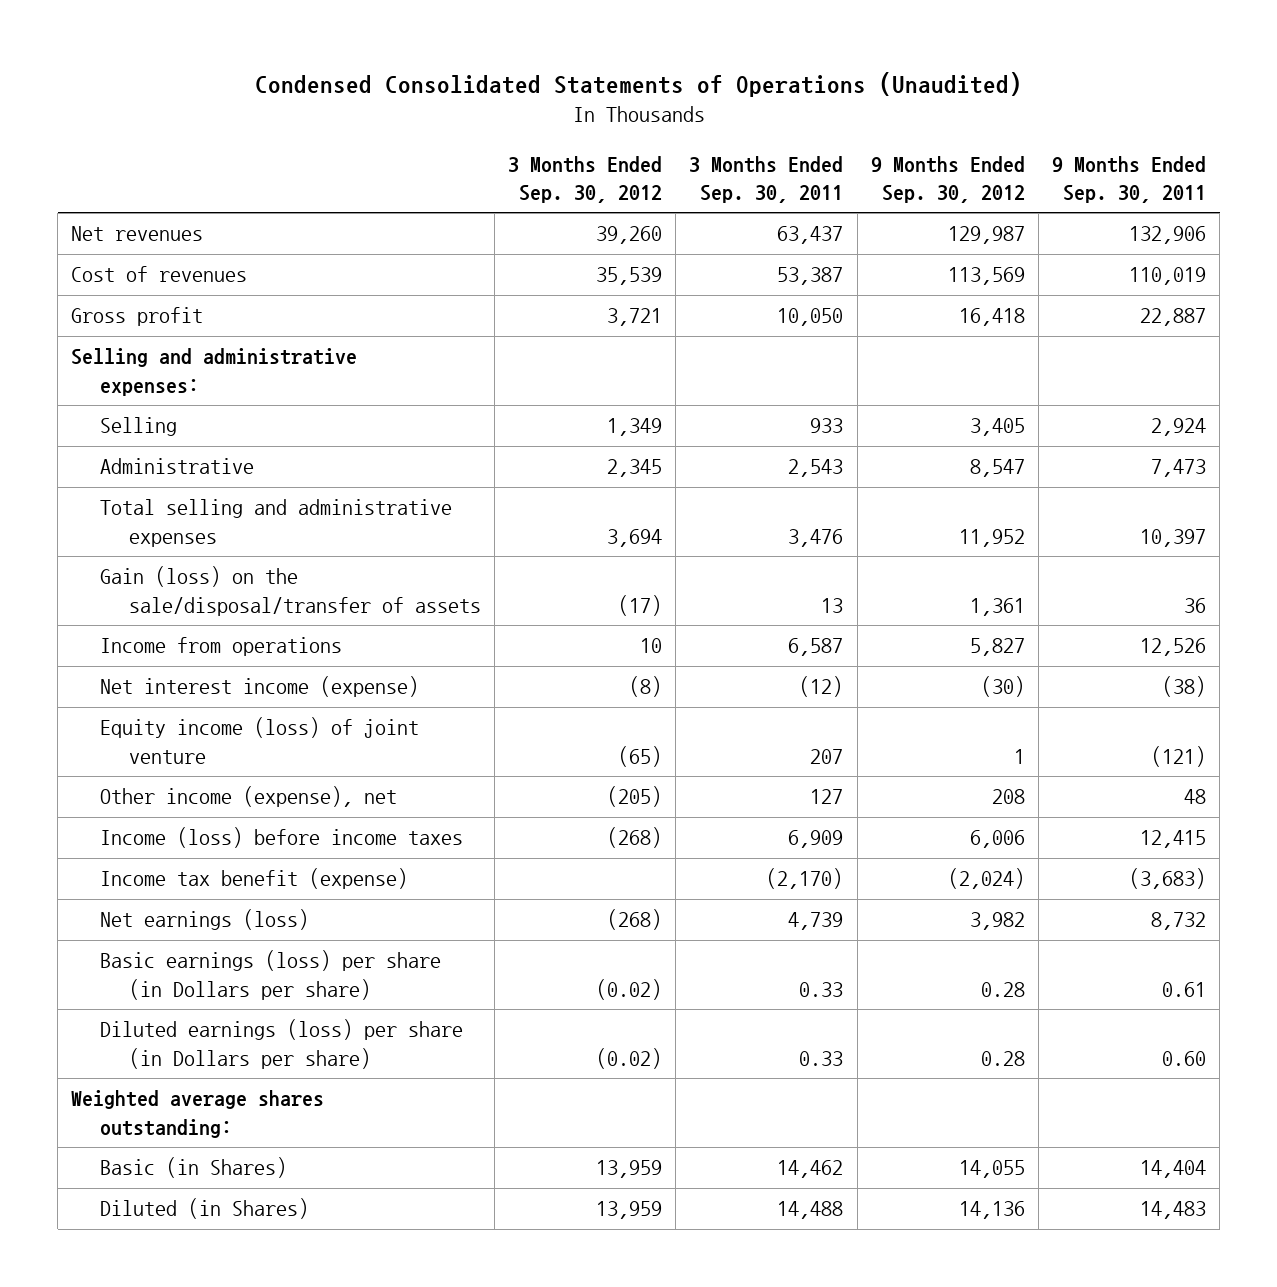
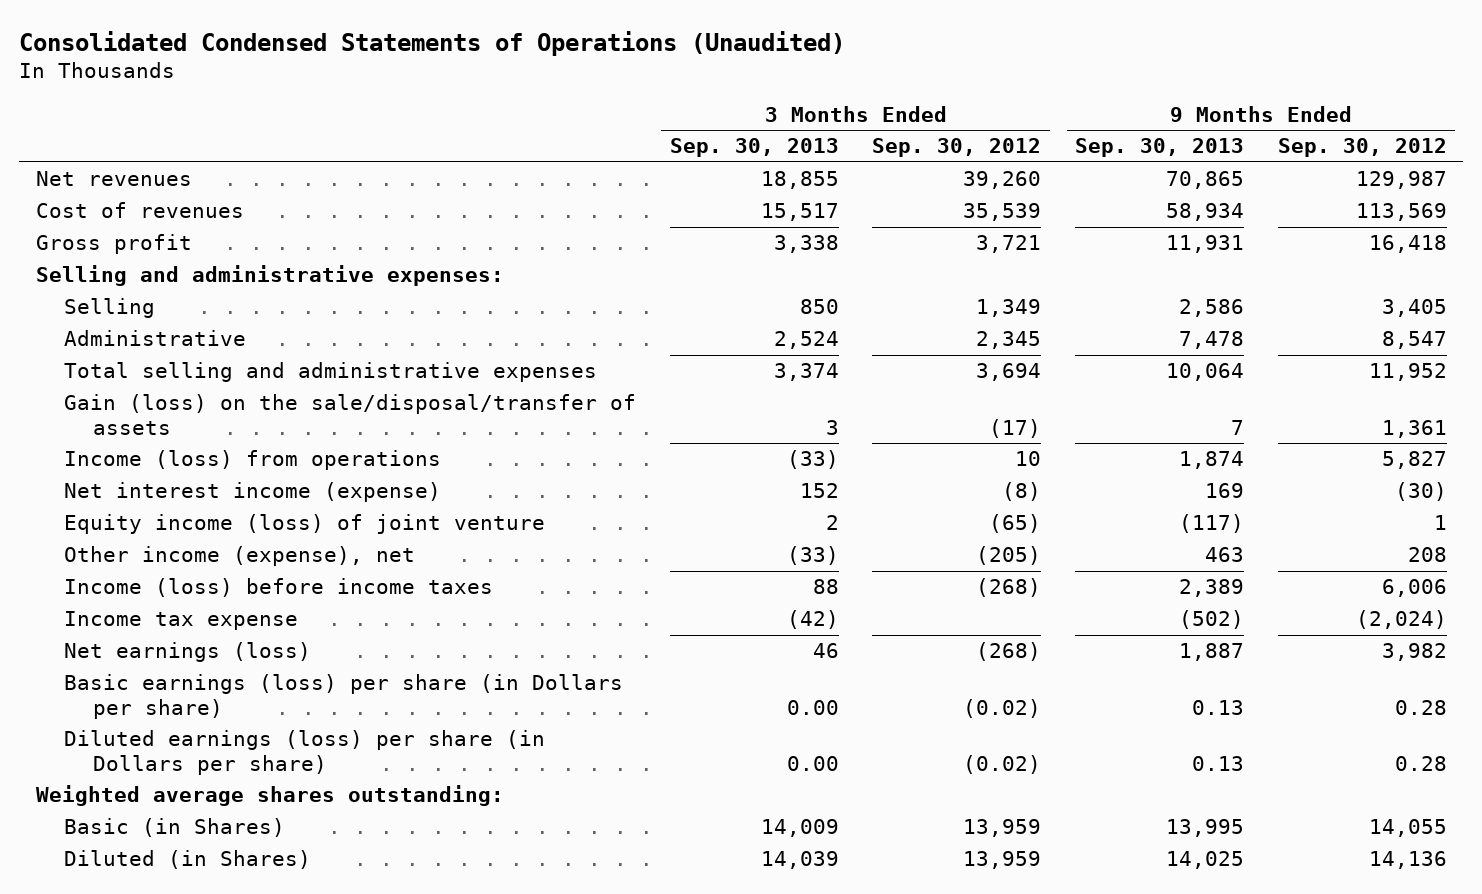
- Condensed Consolidated Statements of Operations (Unaudited)
+ Consolidated Condensed Statements of Operations (Unaudited)
- | 3 Months Ended Sep. 30, 2012 | 3 Months Ended Sep. 30, 2011 | 9 Months Ended Sep. 30, 2012 | 9 Months Ended Sep. 30, 2011
+ | 3 Months Ended Sep. 30, 2013 | 3 Months Ended Sep. 30, 2012 | 9 Months Ended Sep. 30, 2013 | 9 Months Ended Sep. 30, 2012
- Income from operations | 10 | 6,587 | 5,827 | 12,526
+ Income (loss) from operations | (33) | 10 | 1,874 | 5,827
- Income tax benefit (expense) | | (2,170) | (2,024) | (3,683)
+ Income tax expense | (42) | | (502) | (2,024)

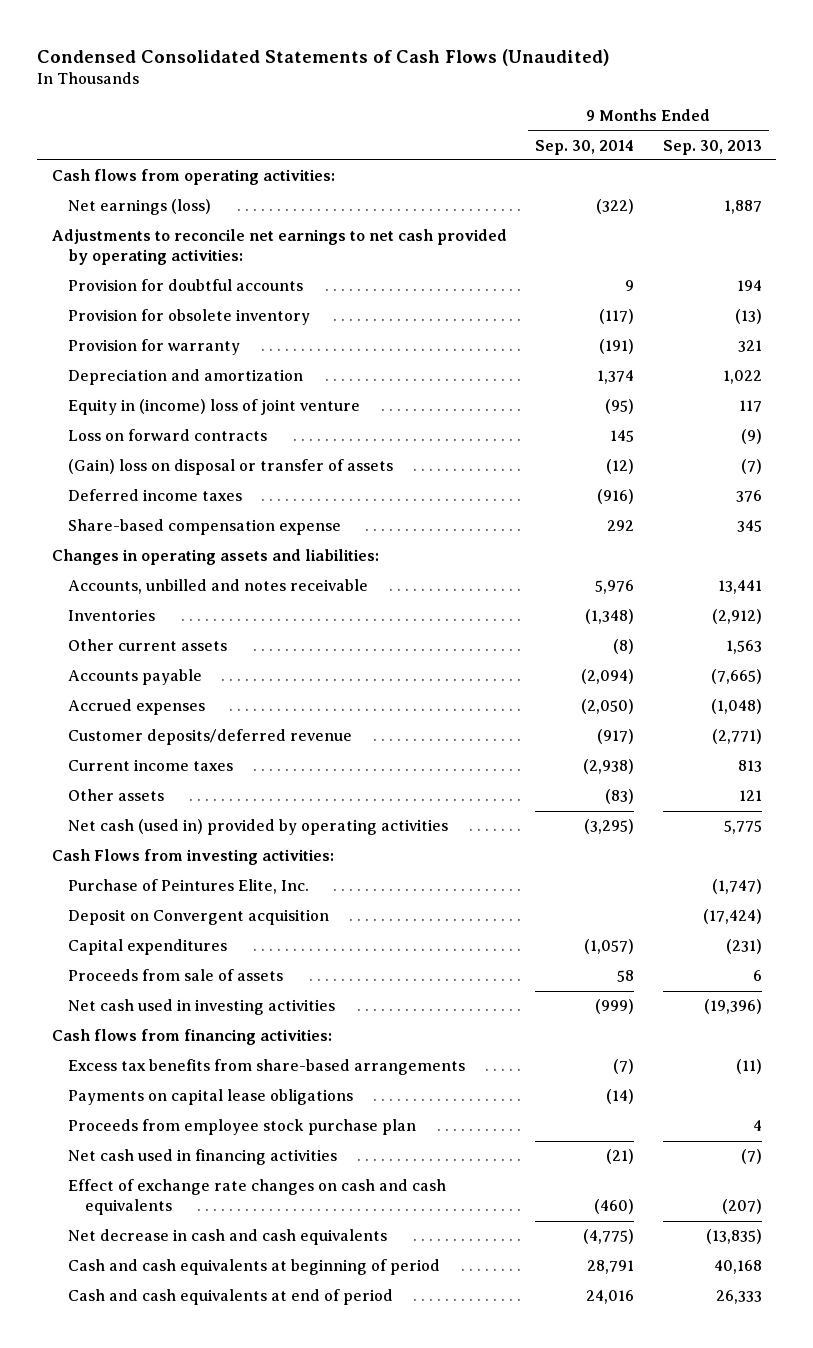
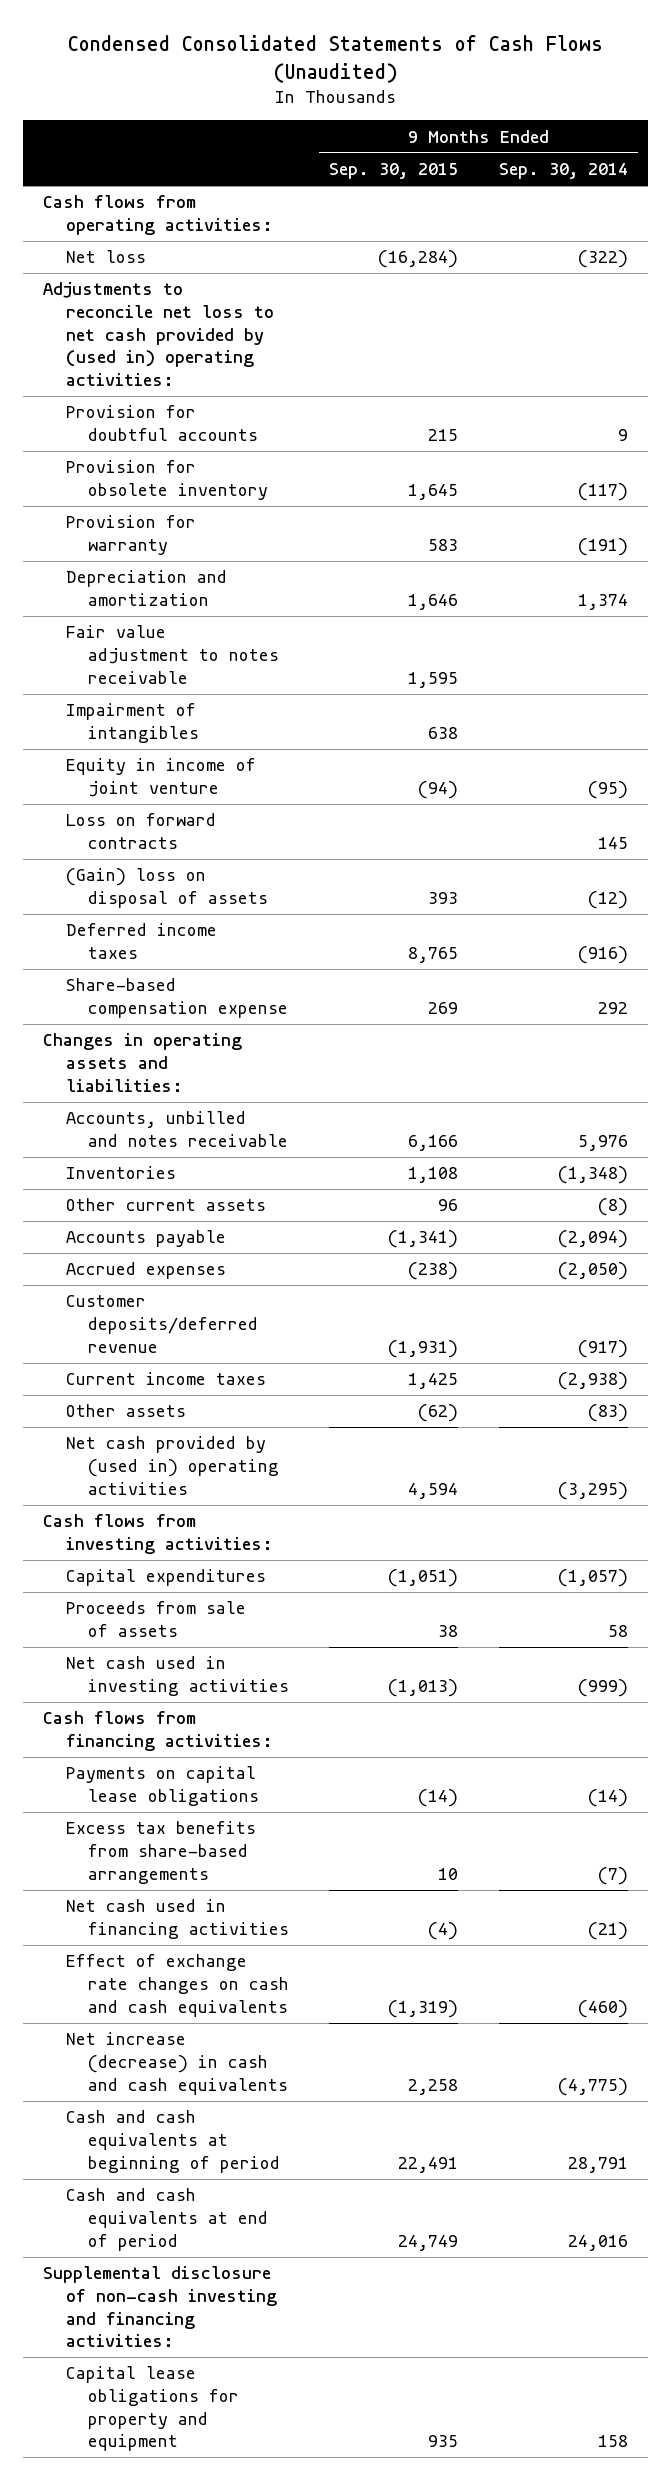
- | 9 Months Ended Sep. 30, 2014 | 9 Months Ended Sep. 30, 2013
+ | 9 Months Ended Sep. 30, 2015 | 9 Months Ended Sep. 30, 2014
- Net earnings (loss) | (322) | 1,887
- Adjustments to reconcile net earnings to net cash provided by operating activities:
+ Net loss | (16,284) | (322)
+ Adjustments to reconcile net loss to net cash provided by (used in) operating activities:
- Equity in (income) loss of joint venture | (95) | 117
+ Fair value adjustment to notes receivable | 1,595 |
+ Impairment of intangibles | 638 |
+ Equity in income of joint venture | (94) | (95)
- (Gain) loss on disposal or transfer of assets | (12) | (7)
+ (Gain) loss on disposal of assets | 393 | (12)
- Net cash (used in) provided by operating activities | (3,295) | 5,775
- Cash Flows from investing activities:
- Purchase of Peintures Elite, Inc. | | (1,747)
- Deposit on Convergent acquisition | | (17,424)
+ Net cash provided by (used in) operating activities | 4,594 | (3,295)
+ Cash flows from investing activities:
- Proceeds from employee stock purchase plan | | 4
moved down: Excess tax benefits from share-based arrangements | 10 | (7)
- Net decrease in cash and cash equivalents | (4,775) | (13,835)
+ Net increase (decrease) in cash and cash equivalents | 2,258 | (4,775)
+ Supplemental disclosure of non-cash investing and financing activities:
+ Capital lease obligations for property and equipment | 935 | 158

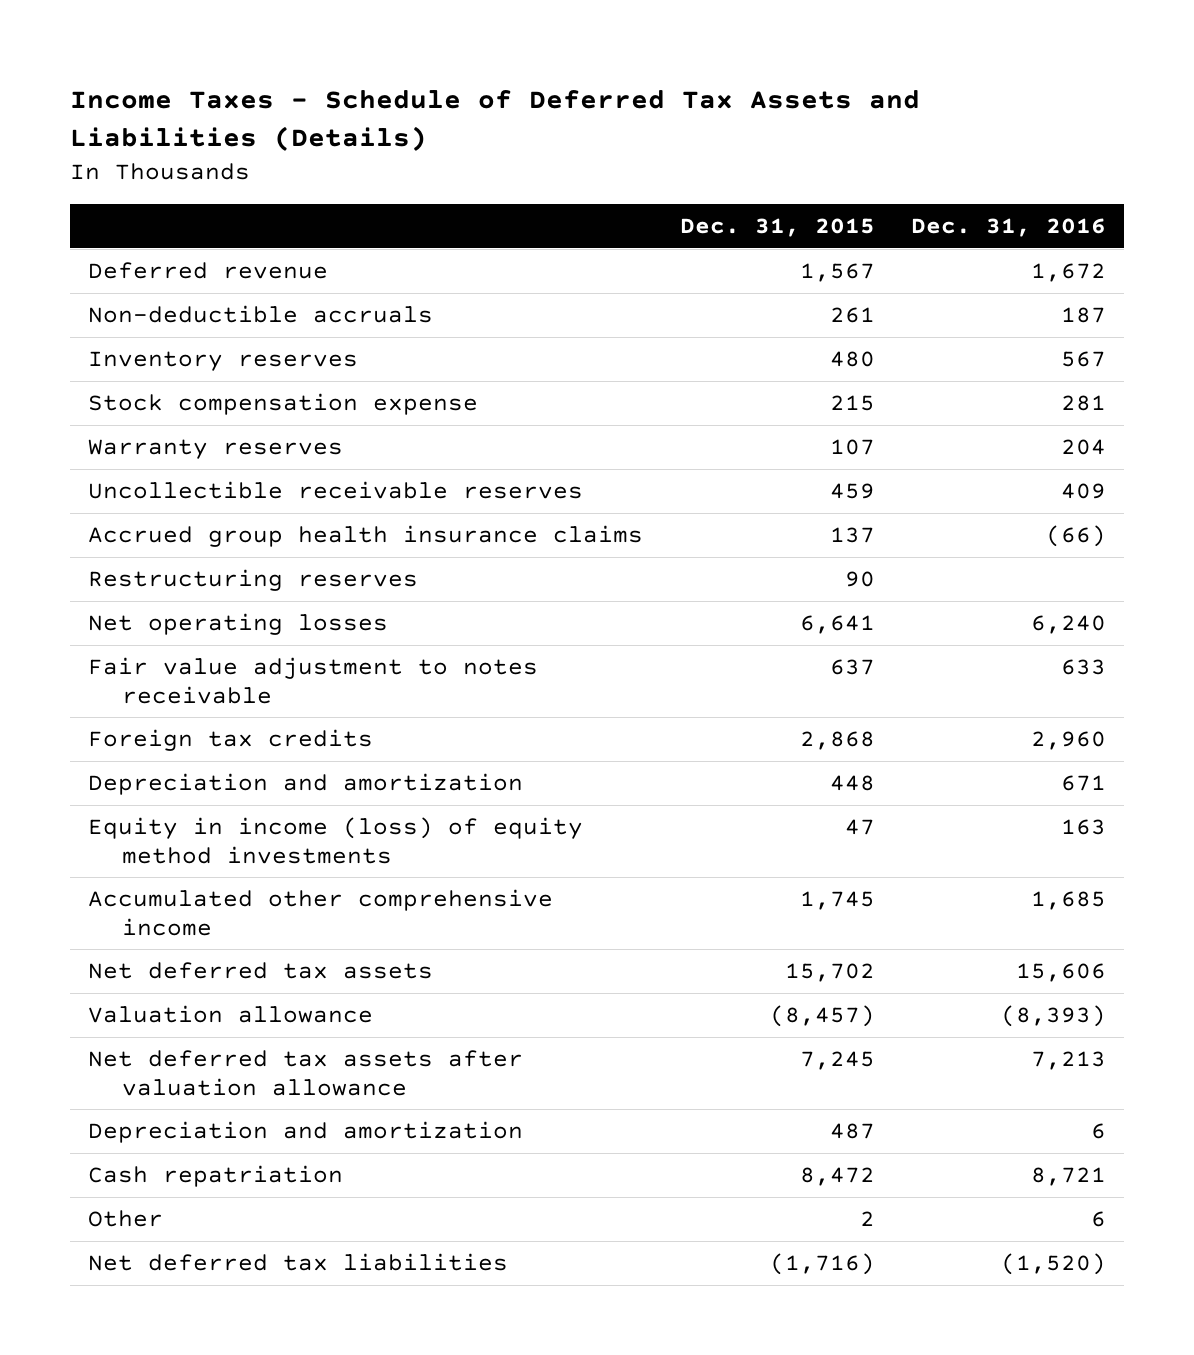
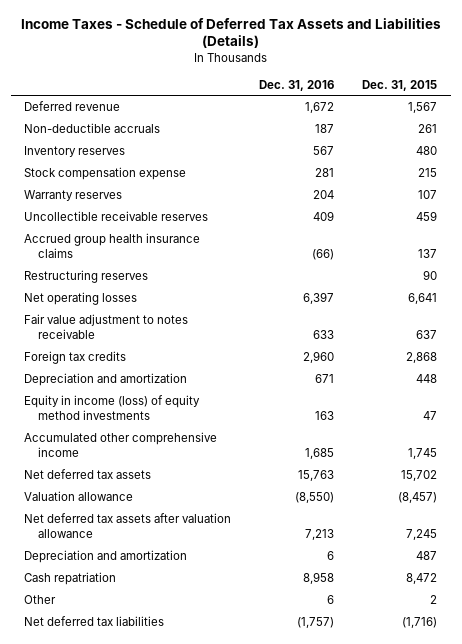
- | Dec. 31, 2015 | Dec. 31, 2016
+ | Dec. 31, 2016 | Dec. 31, 2015
- Net operating losses | 6,641 | 6,240
+ Net operating losses | 6,397 | 6,641
- Net deferred tax assets | 15,702 | 15,606
- Valuation allowance | (8,457) | (8,393)
+ Net deferred tax assets | 15,763 | 15,702
+ Valuation allowance | (8,550) | (8,457)
- Cash repatriation | 8,472 | 8,721
+ Cash repatriation | 8,958 | 8,472
- Net deferred tax liabilities | (1,716) | (1,520)
+ Net deferred tax liabilities | (1,757) | (1,716)

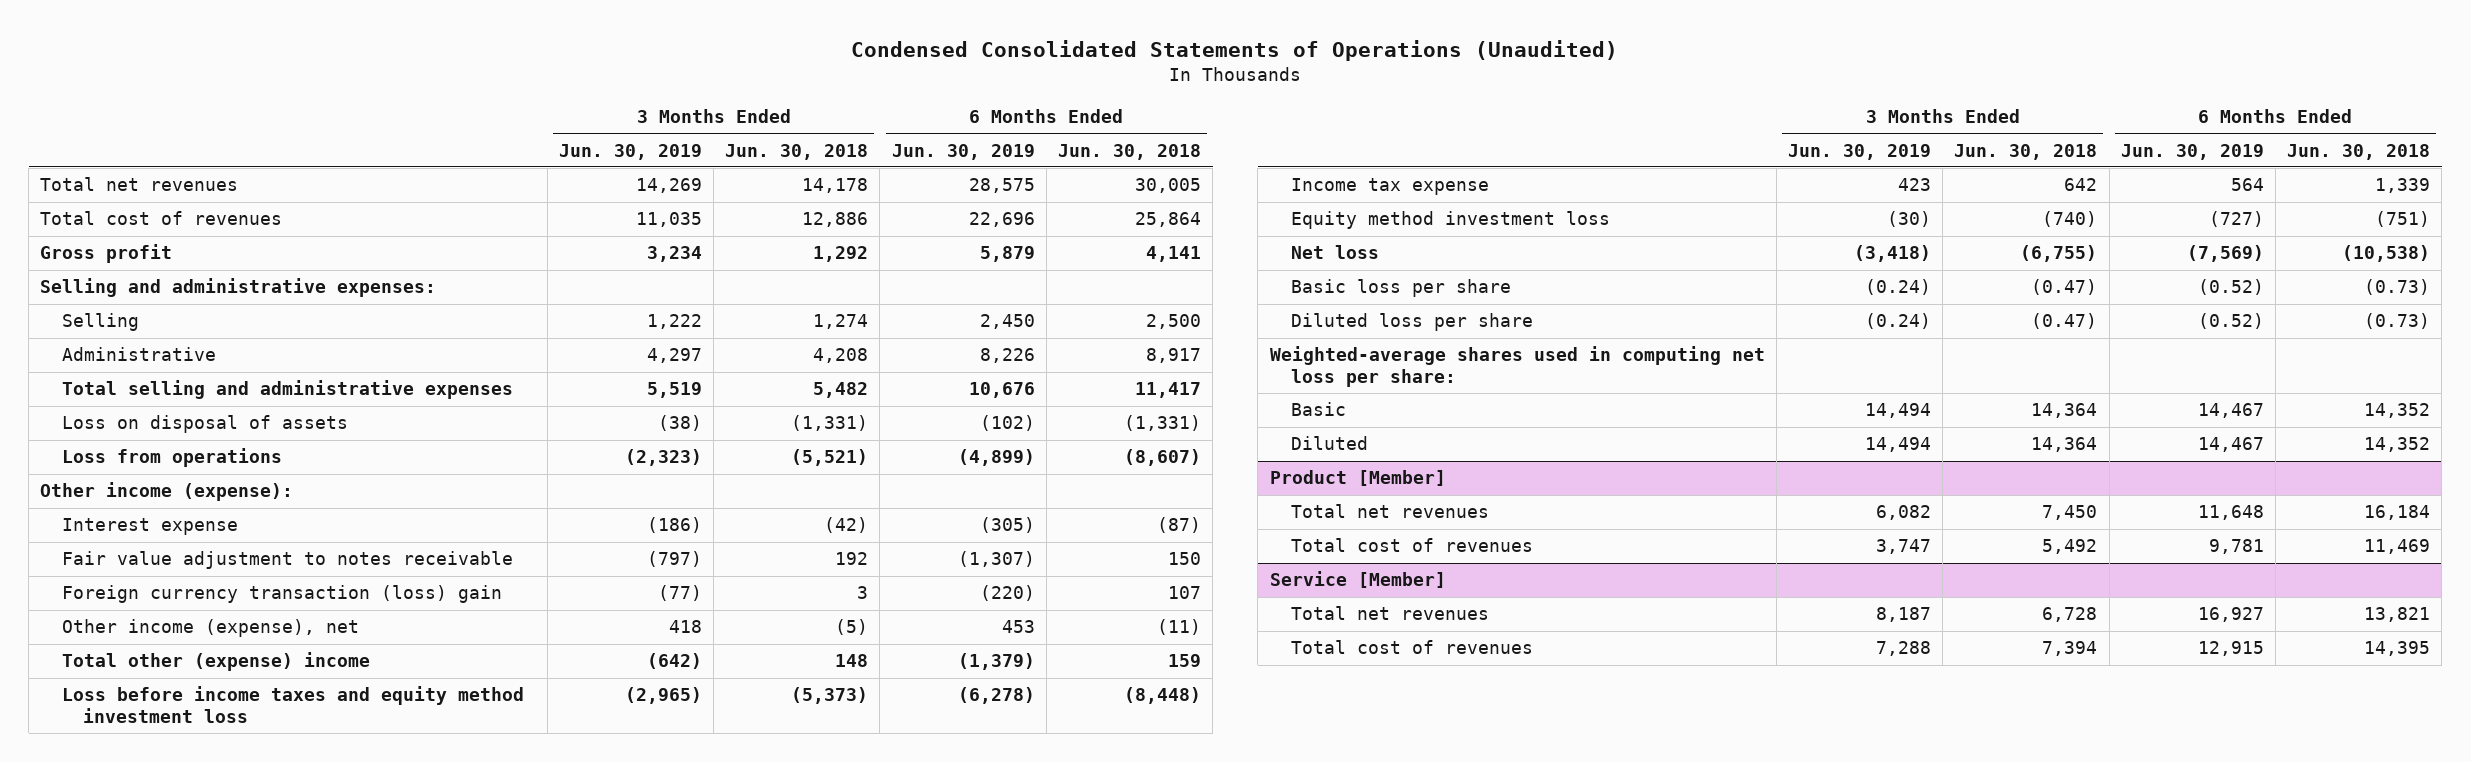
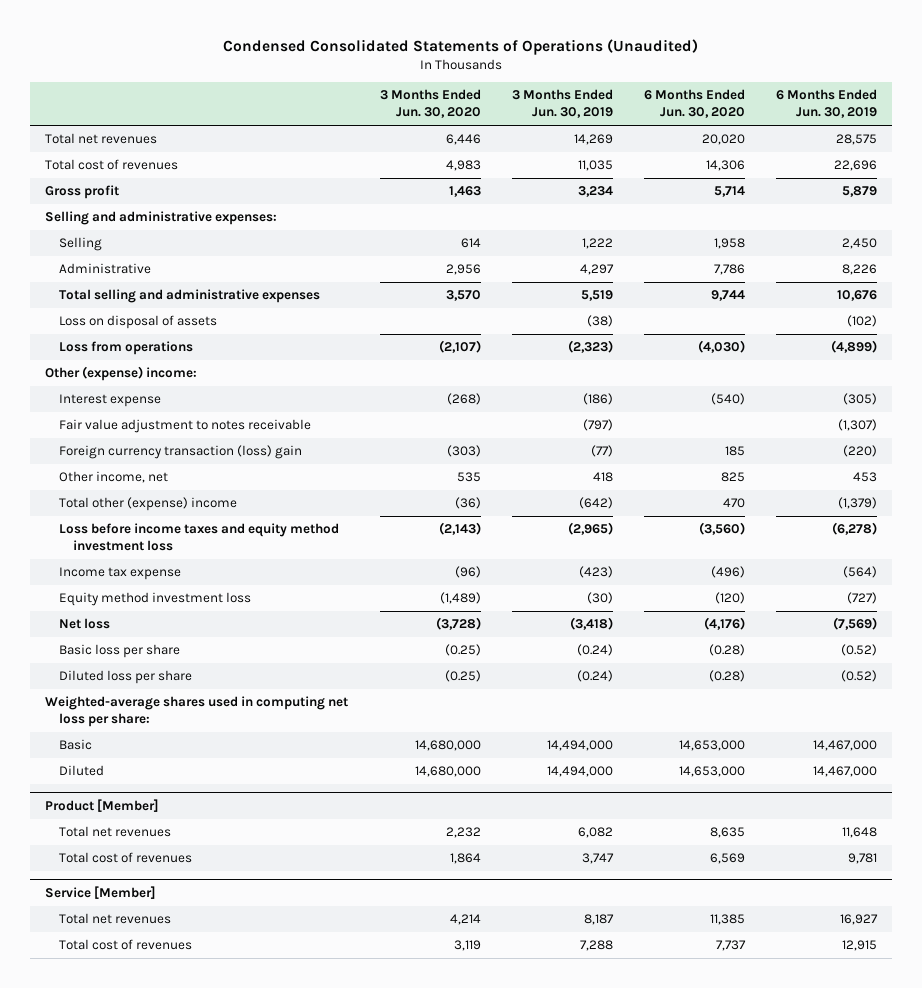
- | 3 Months Ended Jun. 30, 2019 | 3 Months Ended Jun. 30, 2018 | 6 Months Ended Jun. 30, 2019 | 6 Months Ended Jun. 30, 2018
+ | 3 Months Ended Jun. 30, 2020 | 3 Months Ended Jun. 30, 2019 | 6 Months Ended Jun. 30, 2020 | 6 Months Ended Jun. 30, 2019
- Other income (expense):
+ Other (expense) income:
- Other income (expense), net | 418 | (5) | 453 | (11)
+ Other income, net | 535 | 418 | 825 | 453
- Income tax expense | 423 | 642 | 564 | 1,339
+ Income tax expense | (96) | (423) | (496) | (564)
- Basic | 14,494 | 14,364 | 14,467 | 14,352
- Diluted | 14,494 | 14,364 | 14,467 | 14,352
+ Basic | 14,680,000 | 14,494,000 | 14,653,000 | 14,467,000
+ Diluted | 14,680,000 | 14,494,000 | 14,653,000 | 14,467,000

